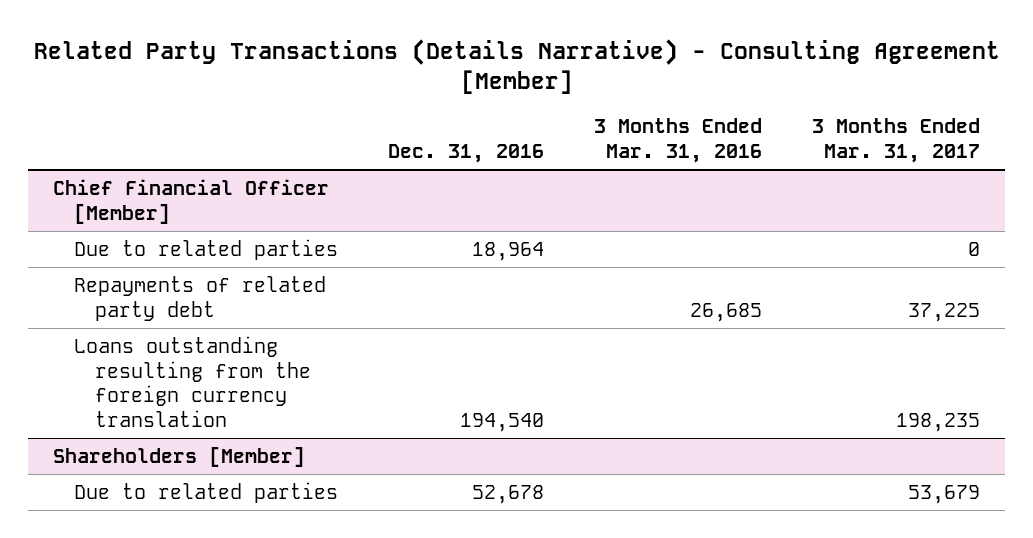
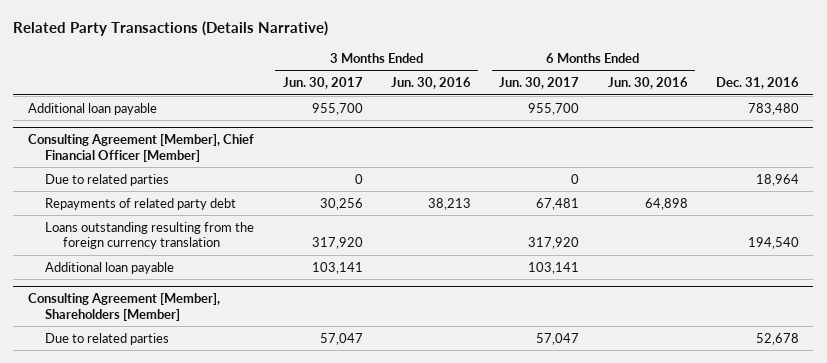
- Related Party Transactions (Details Narrative) - Consulting Agreement [Member]
+ Related Party Transactions (Details Narrative)
- | Dec. 31, 2016 | 3 Months Ended Mar. 31, 2016 | 3 Months Ended Mar. 31, 2017
+ | 3 Months Ended Jun. 30, 2017 | 3 Months Ended Jun. 30, 2016 | 6 Months Ended Jun. 30, 2017 | 6 Months Ended Jun. 30, 2016 | Dec. 31, 2016
- Chief Financial Officer [Member]
+ Additional loan payable | 955,700 | | 955,700 | | 783,480
+ Consulting Agreement [Member], Chief Financial Officer [Member]
- Shareholders [Member]
+ Additional loan payable | 103,141 | | 103,141 | |
+ Consulting Agreement [Member], Shareholders [Member]

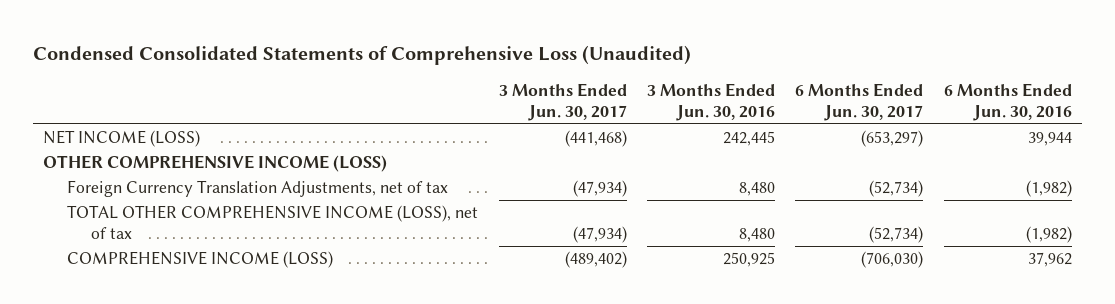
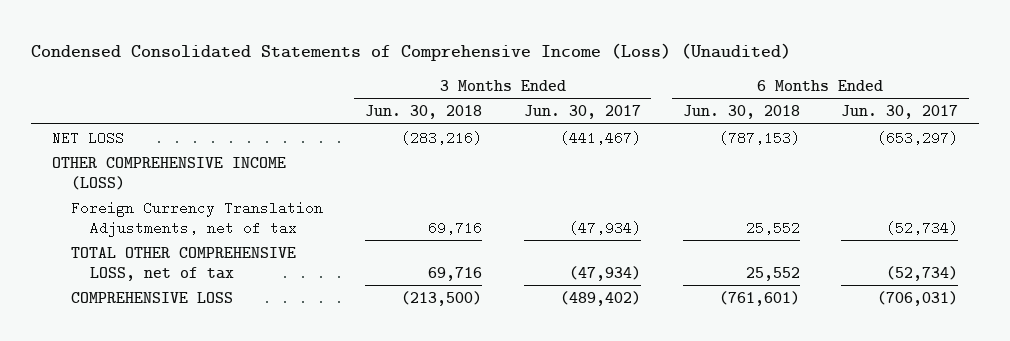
- Condensed Consolidated Statements of Comprehensive Loss (Unaudited)
+ Condensed Consolidated Statements of Comprehensive Income (Loss) (Unaudited)
- | 3 Months Ended Jun. 30, 2017 | 3 Months Ended Jun. 30, 2016 | 6 Months Ended Jun. 30, 2017 | 6 Months Ended Jun. 30, 2016
+ | 3 Months Ended Jun. 30, 2018 | 3 Months Ended Jun. 30, 2017 | 6 Months Ended Jun. 30, 2018 | 6 Months Ended Jun. 30, 2017
- NET INCOME (LOSS) | (441,468) | 242,445 | (653,297) | 39,944
+ NET LOSS | (283,216) | (441,467) | (787,153) | (653,297)
- TOTAL OTHER COMPREHENSIVE INCOME (LOSS), net of tax | (47,934) | 8,480 | (52,734) | (1,982)
- COMPREHENSIVE INCOME (LOSS) | (489,402) | 250,925 | (706,030) | 37,962
+ TOTAL OTHER COMPREHENSIVE LOSS, net of tax | 69,716 | (47,934) | 25,552 | (52,734)
+ COMPREHENSIVE LOSS | (213,500) | (489,402) | (761,601) | (706,031)

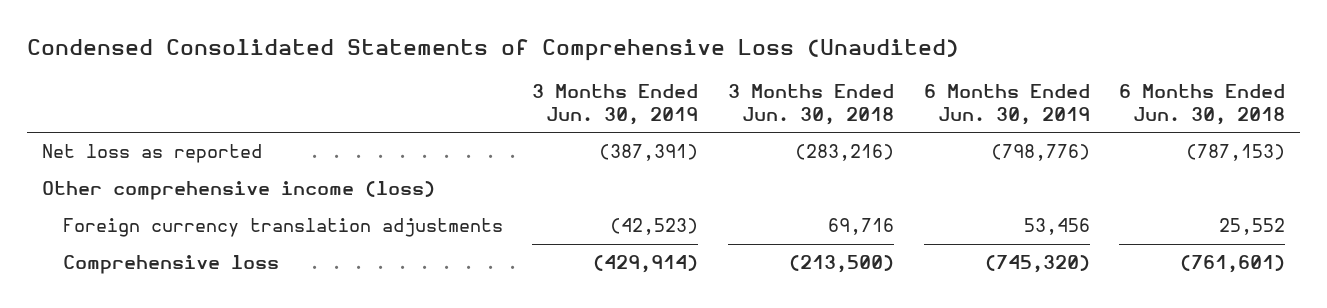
- Condensed Consolidated Statements of Comprehensive Income (Loss) (Unaudited)
+ Condensed Consolidated Statements of Comprehensive Loss (Unaudited)
- | 3 Months Ended Jun. 30, 2018 | 3 Months Ended Jun. 30, 2017 | 6 Months Ended Jun. 30, 2018 | 6 Months Ended Jun. 30, 2017
+ | 3 Months Ended Jun. 30, 2019 | 3 Months Ended Jun. 30, 2018 | 6 Months Ended Jun. 30, 2019 | 6 Months Ended Jun. 30, 2018
- NET LOSS | (283,216) | (441,467) | (787,153) | (653,297)
- OTHER COMPREHENSIVE INCOME (LOSS)
- Foreign Currency Translation Adjustments, net of tax | 69,716 | (47,934) | 25,552 | (52,734)
- TOTAL OTHER COMPREHENSIVE LOSS, net of tax | 69,716 | (47,934) | 25,552 | (52,734)
- COMPREHENSIVE LOSS | (213,500) | (489,402) | (761,601) | (706,031)
+ Net loss as reported | (387,391) | (283,216) | (798,776) | (787,153)
+ Other comprehensive income (loss)
+ Foreign currency translation adjustments | (42,523) | 69,716 | 53,456 | 25,552
+ Comprehensive loss | (429,914) | (213,500) | (745,320) | (761,601)

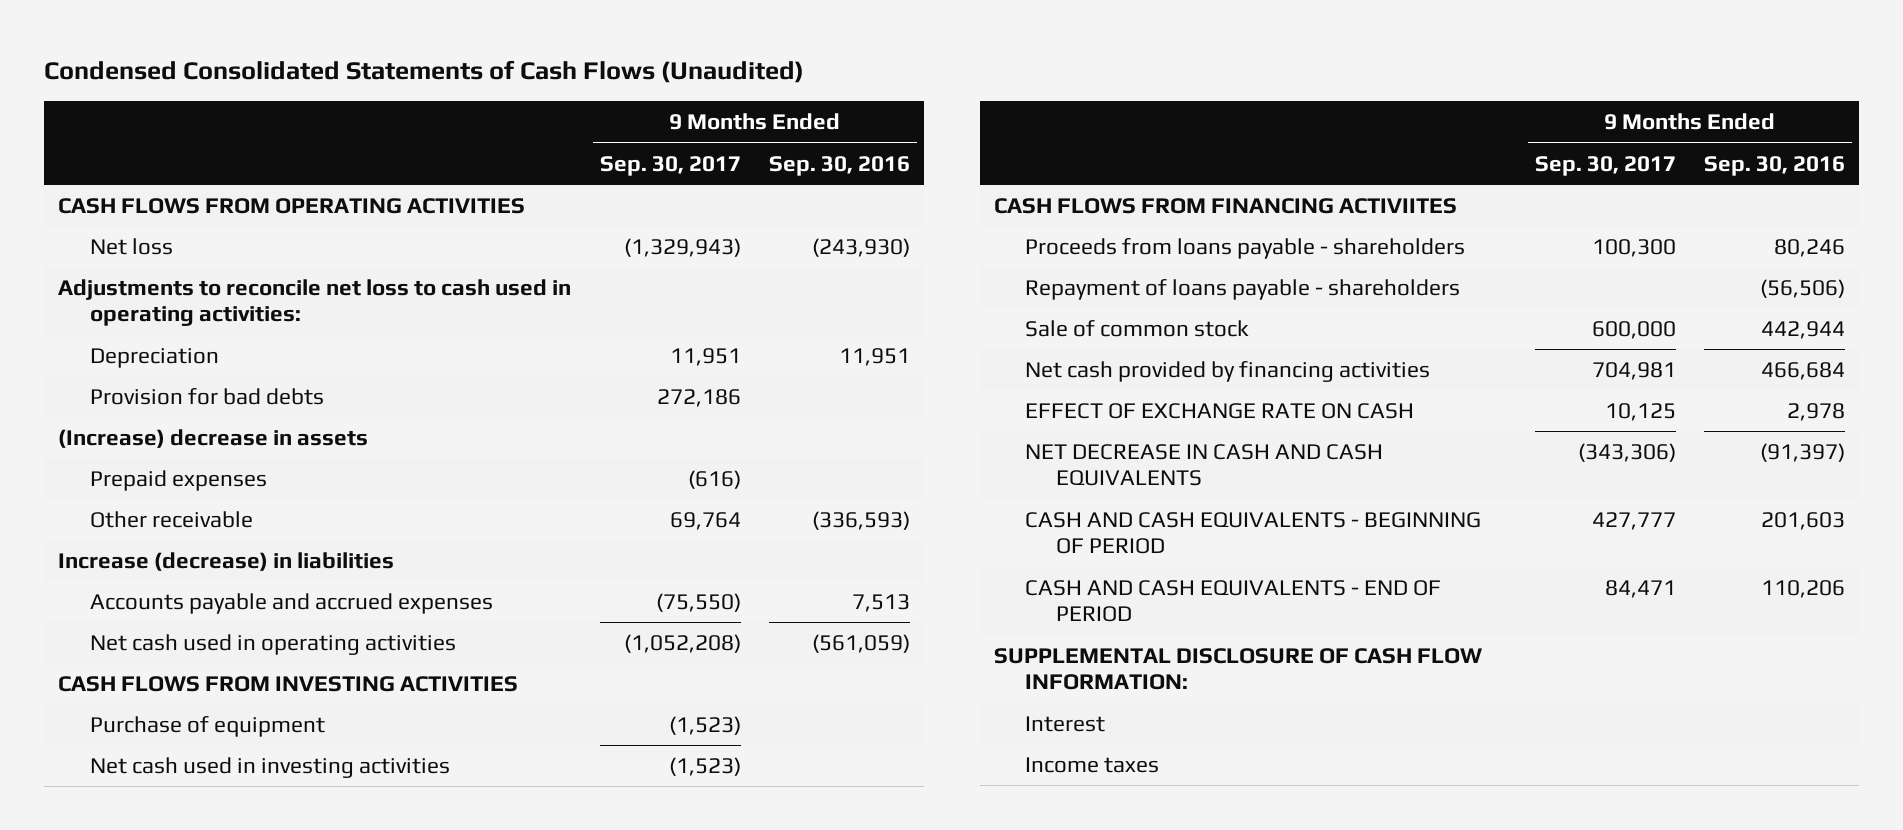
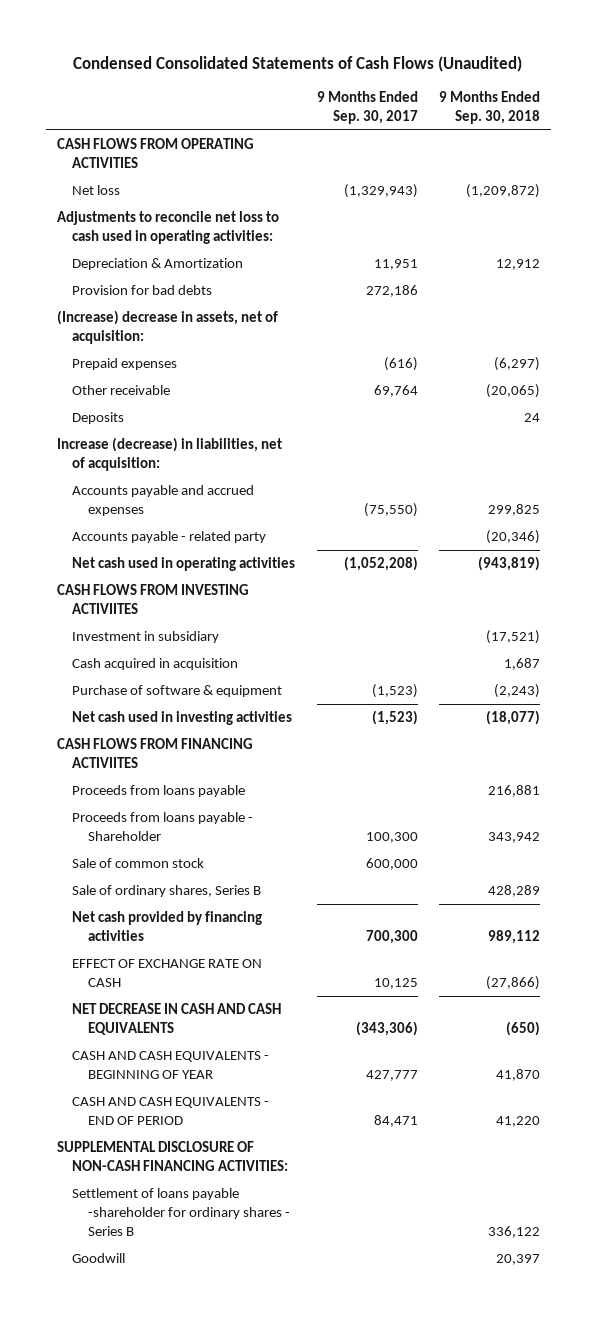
- | 9 Months Ended Sep. 30, 2017 | 9 Months Ended Sep. 30, 2016
+ | 9 Months Ended Sep. 30, 2017 | 9 Months Ended Sep. 30, 2018
- Depreciation | 11,951 | 11,951
+ Depreciation & Amortization | 11,951 | 12,912
- (Increase) decrease in assets
+ (Increase) decrease in assets, net of acquisition:
- Increase (decrease) in liabilities
+ Deposits | | 24
+ Increase (decrease) in liabilities, net of acquisition:
+ Accounts payable - related party | | (20,346)
- CASH FLOWS FROM INVESTING ACTIVITIES
- Purchase of equipment | (1,523) |
+ CASH FLOWS FROM INVESTING ACTIVIITES
+ Investment in subsidiary | | (17,521)
+ Cash acquired in acquisition | | 1,687
+ Purchase of software & equipment | (1,523) | (2,243)
- Proceeds from loans payable - shareholders | 100,300 | 80,246
- Repayment of loans payable - shareholders | | (56,506)
+ Proceeds from loans payable | | 216,881
+ Proceeds from loans payable - Shareholder | 100,300 | 343,942
- Net cash provided by financing activities | 704,981 | 466,684
+ Sale of ordinary shares, Series B | | 428,289
+ Net cash provided by financing activities | 700,300 | 989,112
- CASH AND CASH EQUIVALENTS - BEGINNING OF PERIOD | 427,777 | 201,603
+ CASH AND CASH EQUIVALENTS - BEGINNING OF YEAR | 427,777 | 41,870
- SUPPLEMENTAL DISCLOSURE OF CASH FLOW INFORMATION:
- Interest
- Income taxes
+ SUPPLEMENTAL DISCLOSURE OF NON-CASH FINANCING ACTIVITIES:
+ Settlement of loans payable -shareholder for ordinary shares - Series B | | 336,122
+ Goodwill | | 20,397

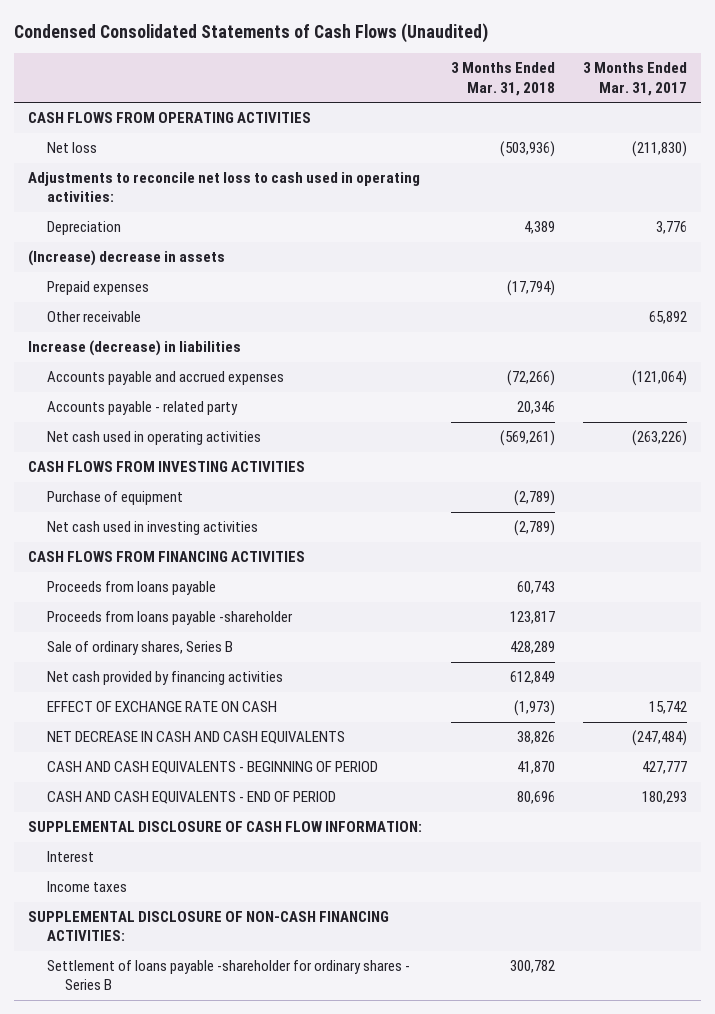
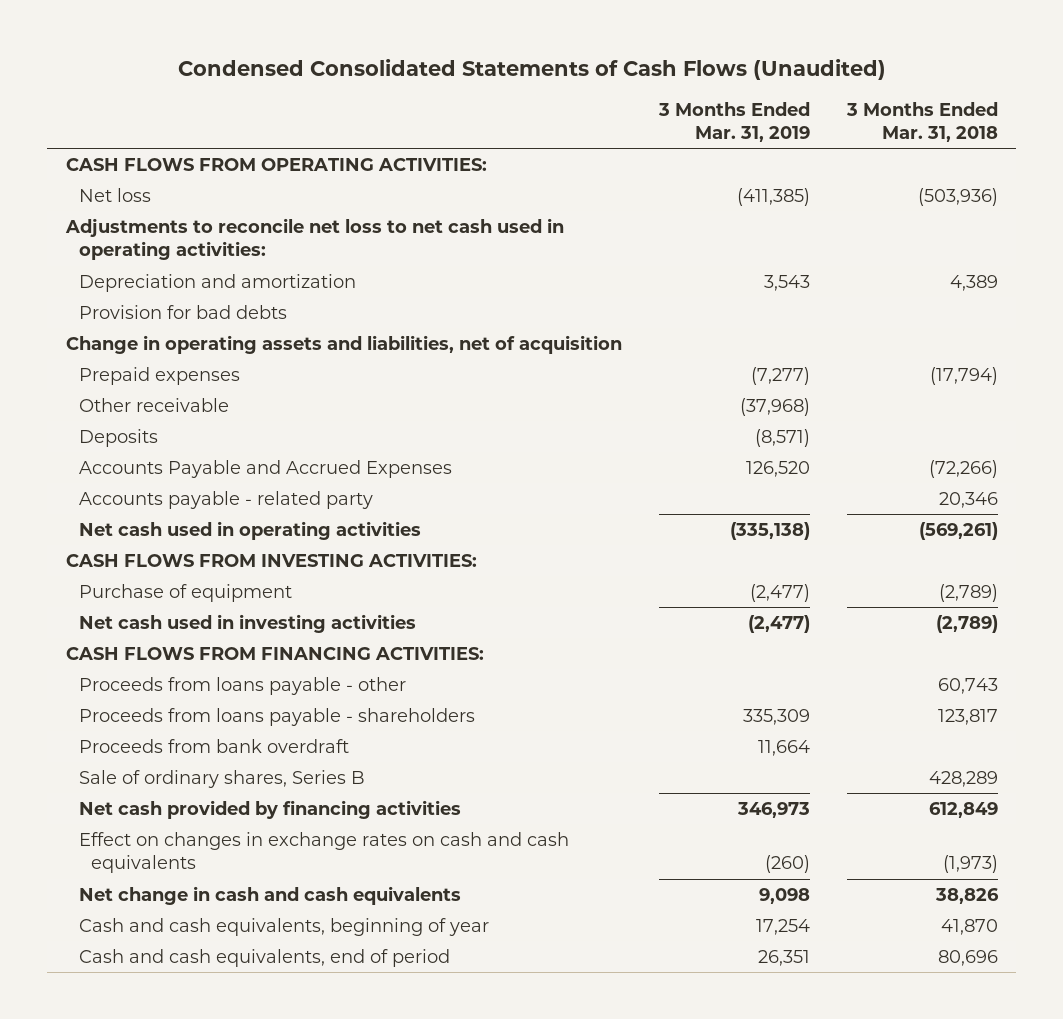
- | 3 Months Ended Mar. 31, 2018 | 3 Months Ended Mar. 31, 2017
+ | 3 Months Ended Mar. 31, 2019 | 3 Months Ended Mar. 31, 2018
- CASH FLOWS FROM OPERATING ACTIVITIES
+ CASH FLOWS FROM OPERATING ACTIVITIES:
- Adjustments to reconcile net loss to cash used in operating activities:
- Depreciation | 4,389 | 3,776
- (Increase) decrease in assets
+ Adjustments to reconcile net loss to net cash used in operating activities:
+ Depreciation and amortization | 3,543 | 4,389
+ Provision for bad debts
+ Change in operating assets and liabilities, net of acquisition
- Increase (decrease) in liabilities
- Accounts payable and accrued expenses | (72,266) | (121,064)
+ Deposits | (8,571) |
+ Accounts Payable and Accrued Expenses | 126,520 | (72,266)
- CASH FLOWS FROM INVESTING ACTIVITIES
+ CASH FLOWS FROM INVESTING ACTIVITIES:
- CASH FLOWS FROM FINANCING ACTIVITIES
- Proceeds from loans payable | 60,743 |
- Proceeds from loans payable -shareholder | 123,817 |
+ CASH FLOWS FROM FINANCING ACTIVITIES:
+ Proceeds from loans payable - other | | 60,743
+ Proceeds from loans payable - shareholders | 335,309 | 123,817
+ Proceeds from bank overdraft | 11,664 |
- EFFECT OF EXCHANGE RATE ON CASH | (1,973) | 15,742
- NET DECREASE IN CASH AND CASH EQUIVALENTS | 38,826 | (247,484)
- CASH AND CASH EQUIVALENTS - BEGINNING OF PERIOD | 41,870 | 427,777
- CASH AND CASH EQUIVALENTS - END OF PERIOD | 80,696 | 180,293
- SUPPLEMENTAL DISCLOSURE OF CASH FLOW INFORMATION:
- Interest
- Income taxes
- SUPPLEMENTAL DISCLOSURE OF NON-CASH FINANCING ACTIVITIES:
- Settlement of loans payable -shareholder for ordinary shares - Series B | 300,782 |
+ Effect on changes in exchange rates on cash and cash equivalents | (260) | (1,973)
+ Net change in cash and cash equivalents | 9,098 | 38,826
+ Cash and cash equivalents, beginning of year | 17,254 | 41,870
+ Cash and cash equivalents, end of period | 26,351 | 80,696

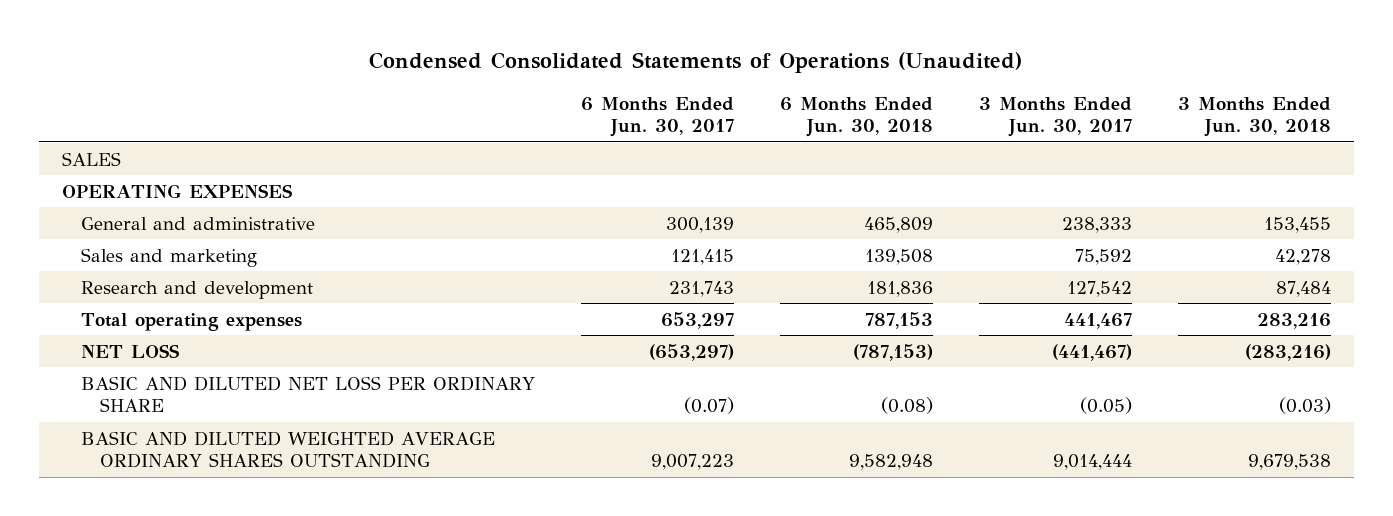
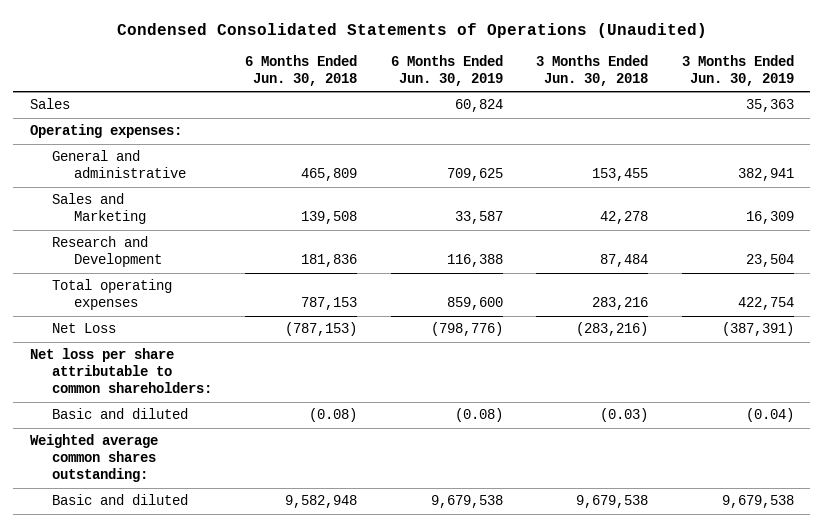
- | 6 Months Ended Jun. 30, 2017 | 6 Months Ended Jun. 30, 2018 | 3 Months Ended Jun. 30, 2017 | 3 Months Ended Jun. 30, 2018
+ | 6 Months Ended Jun. 30, 2018 | 6 Months Ended Jun. 30, 2019 | 3 Months Ended Jun. 30, 2018 | 3 Months Ended Jun. 30, 2019
- SALES
- OPERATING EXPENSES
+ Sales | | 60,824 | | 35,363
+ Operating expenses:
- Sales and marketing | 121,415 | 139,508 | 75,592 | 42,278
- Research and development | 231,743 | 181,836 | 127,542 | 87,484
+ Sales and Marketing | 139,508 | 33,587 | 42,278 | 16,309
+ Research and Development | 181,836 | 116,388 | 87,484 | 23,504
- NET LOSS | (653,297) | (787,153) | (441,467) | (283,216)
- BASIC AND DILUTED NET LOSS PER ORDINARY SHARE | (0.07) | (0.08) | (0.05) | (0.03)
- BASIC AND DILUTED WEIGHTED AVERAGE ORDINARY SHARES OUTSTANDING | 9,007,223 | 9,582,948 | 9,014,444 | 9,679,538
+ Net Loss | (787,153) | (798,776) | (283,216) | (387,391)
+ Net loss per share attributable to common shareholders:
+ Basic and diluted | (0.08) | (0.08) | (0.03) | (0.04)
+ Weighted average common shares outstanding:
+ Basic and diluted | 9,582,948 | 9,679,538 | 9,679,538 | 9,679,538

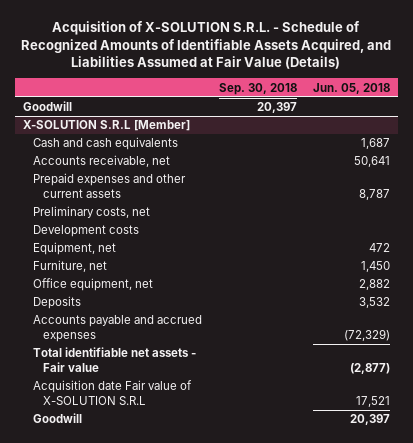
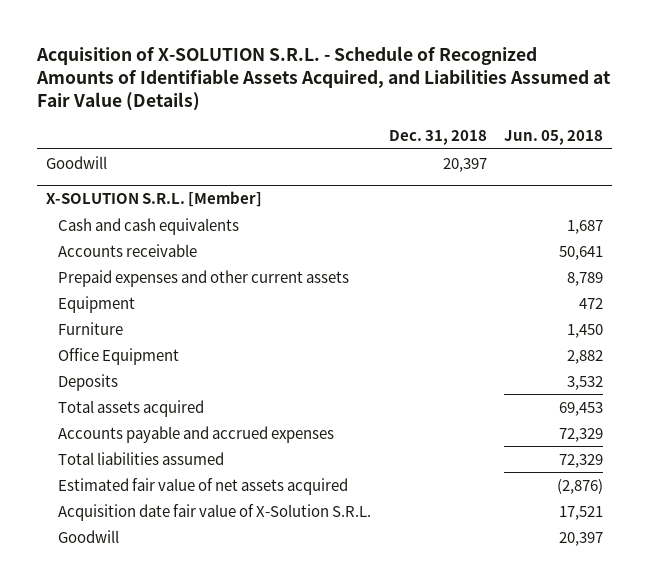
- | Sep. 30, 2018 | Jun. 05, 2018
+ | Dec. 31, 2018 | Jun. 05, 2018
- X-SOLUTION S.R.L [Member]
+ X-SOLUTION S.R.L. [Member]
- Accounts receivable, net | | 50,641
- Prepaid expenses and other current assets | | 8,787
- Preliminary costs, net
- Development costs
- Equipment, net | | 472
- Furniture, net | | 1,450
- Office equipment, net | | 2,882
+ Accounts receivable | | 50,641
+ Prepaid expenses and other current assets | | 8,789
+ Equipment | | 472
+ Furniture | | 1,450
+ Office Equipment | | 2,882
- Accounts payable and accrued expenses | | (72,329)
- Total identifiable net assets - Fair value | | (2,877)
- Acquisition date Fair value of X-SOLUTION S.R.L | | 17,521
+ Total assets acquired | | 69,453
+ Accounts payable and accrued expenses | | 72,329
+ Total liabilities assumed | | 72,329
+ Estimated fair value of net assets acquired | | (2,876)
+ Acquisition date fair value of X-Solution S.R.L. | | 17,521

